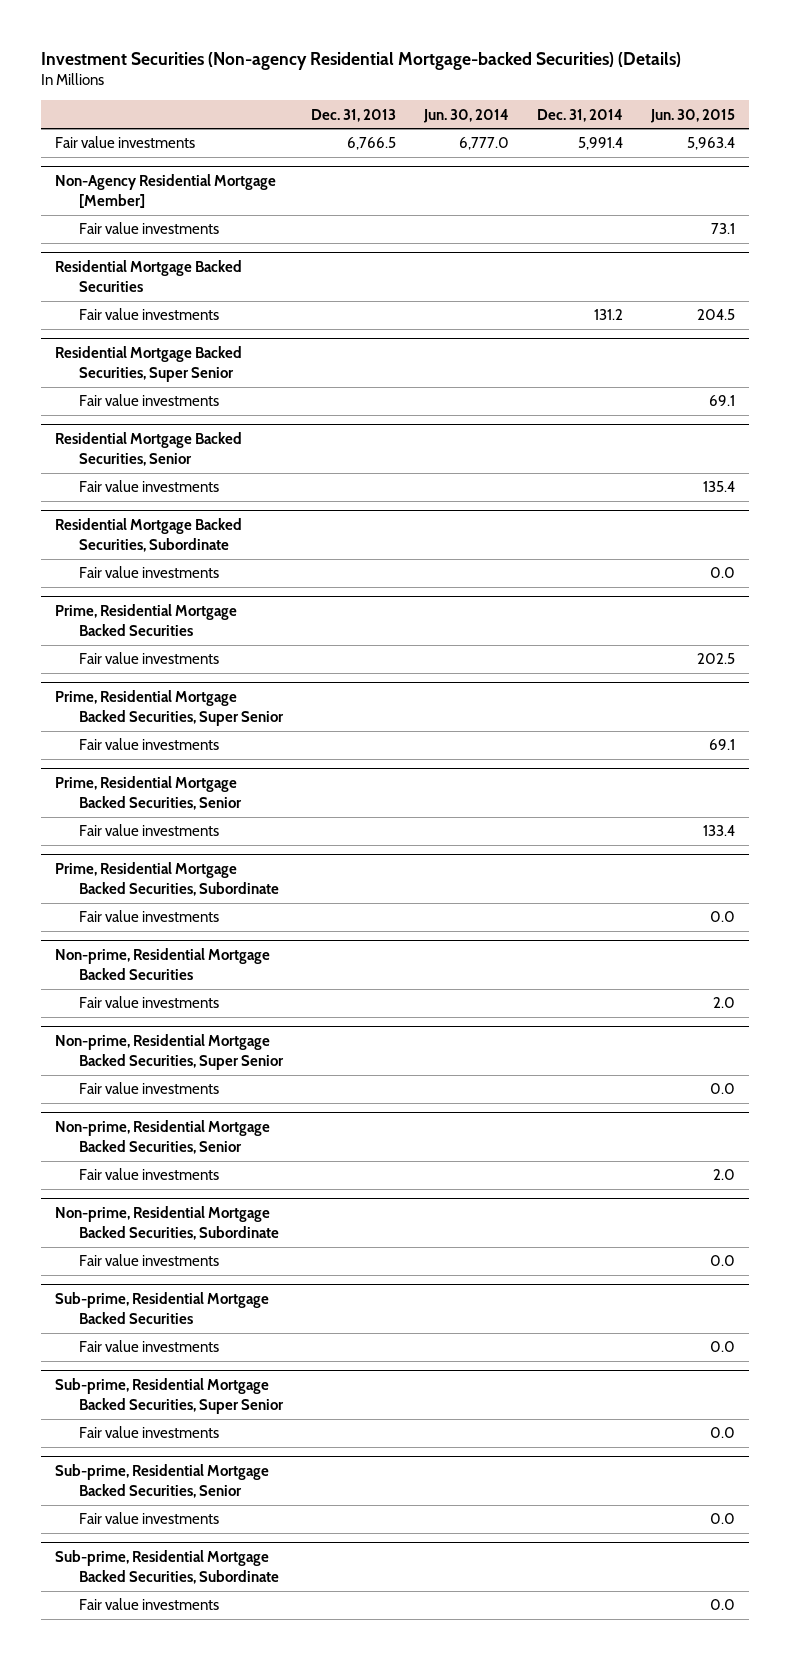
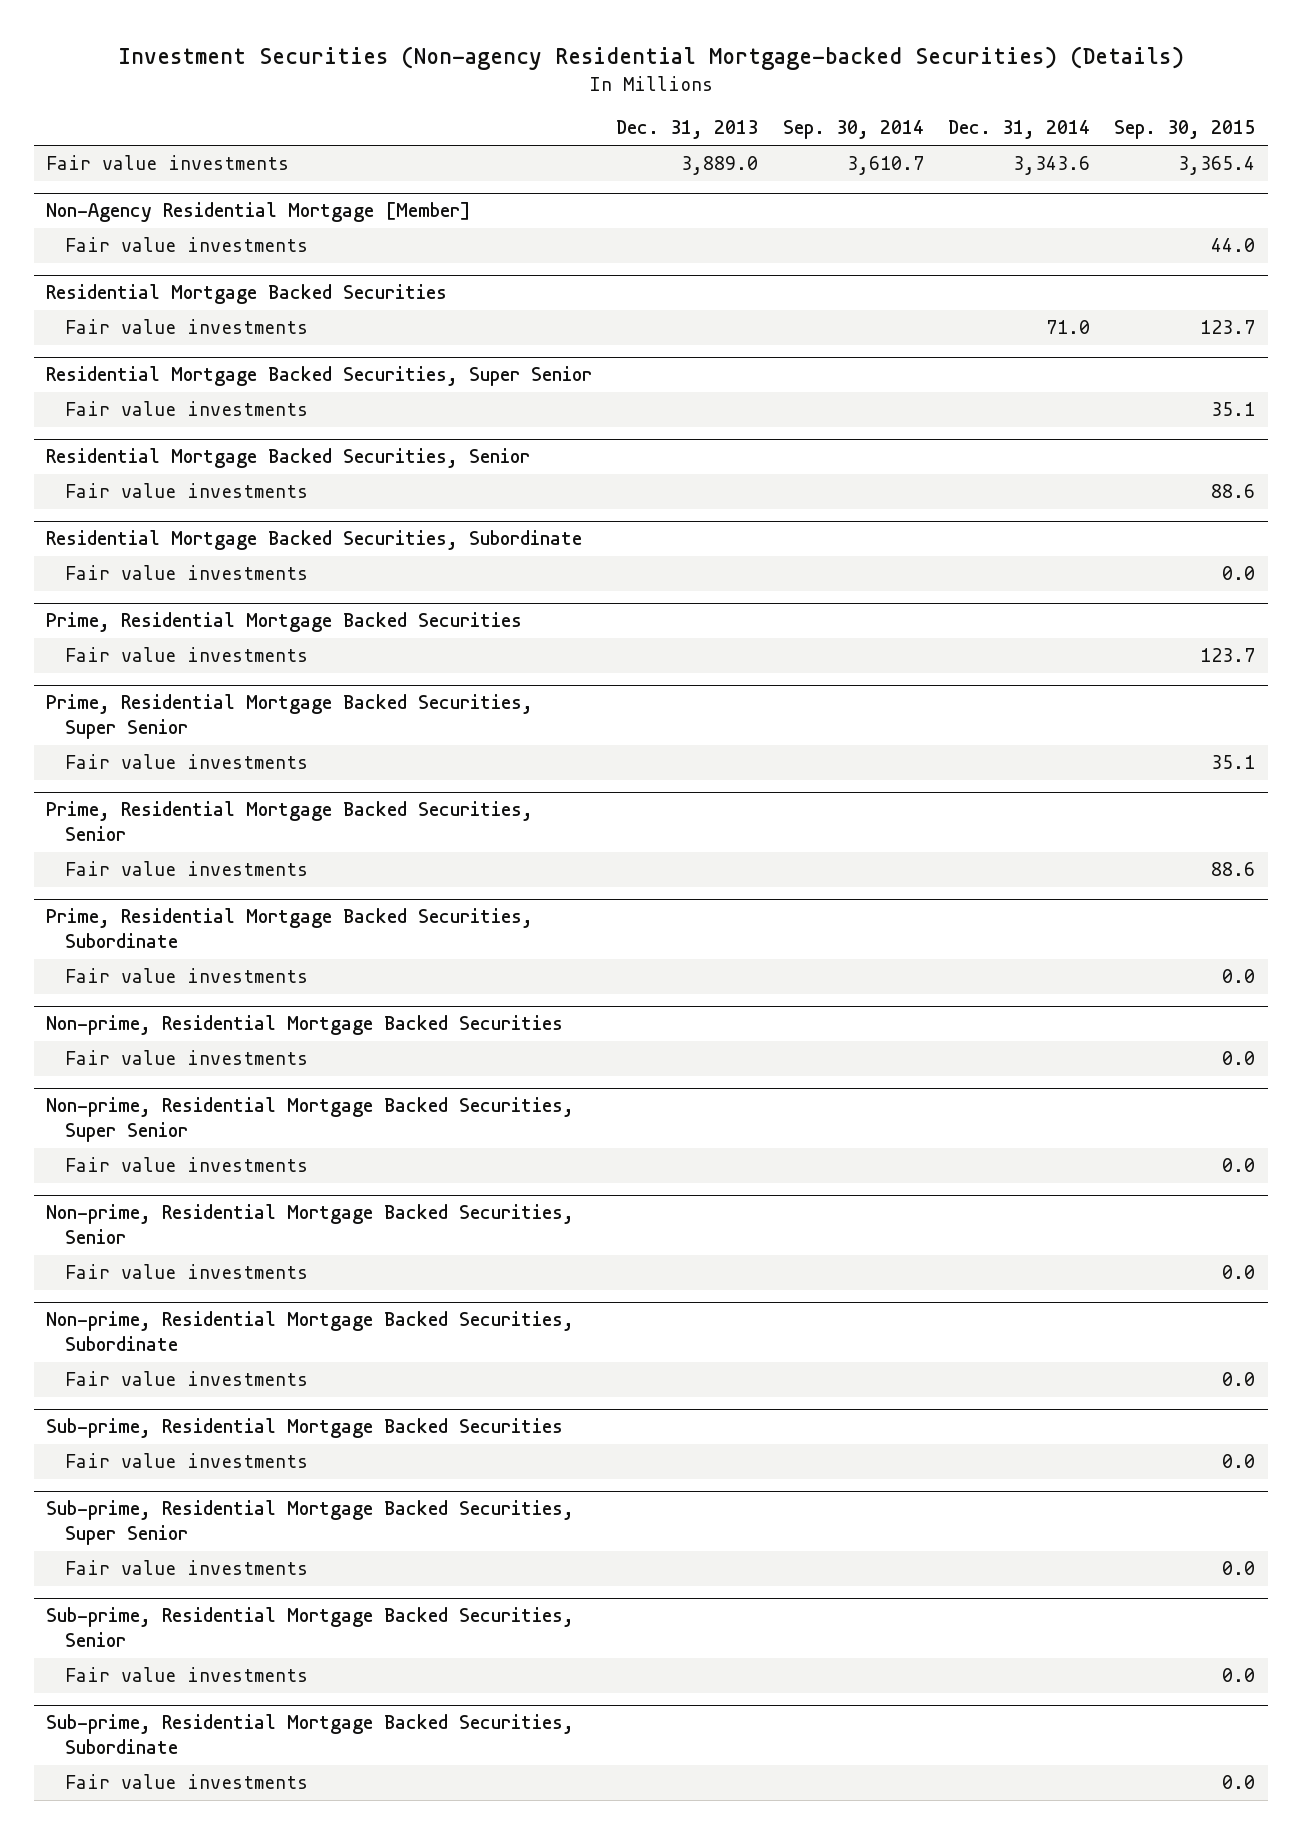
- | Dec. 31, 2013 | Jun. 30, 2014 | Dec. 31, 2014 | Jun. 30, 2015
+ | Dec. 31, 2013 | Sep. 30, 2014 | Dec. 31, 2014 | Sep. 30, 2015
- Fair value investments | 6,766.5 | 6,777.0 | 5,991.4 | 5,963.4
+ Fair value investments | 3,889.0 | 3,610.7 | 3,343.6 | 3,365.4
@ Residential Mortgage Backed Securities
- Fair value investments | | | 131.2 | 204.5
+ Fair value investments | | | 71.0 | 123.7

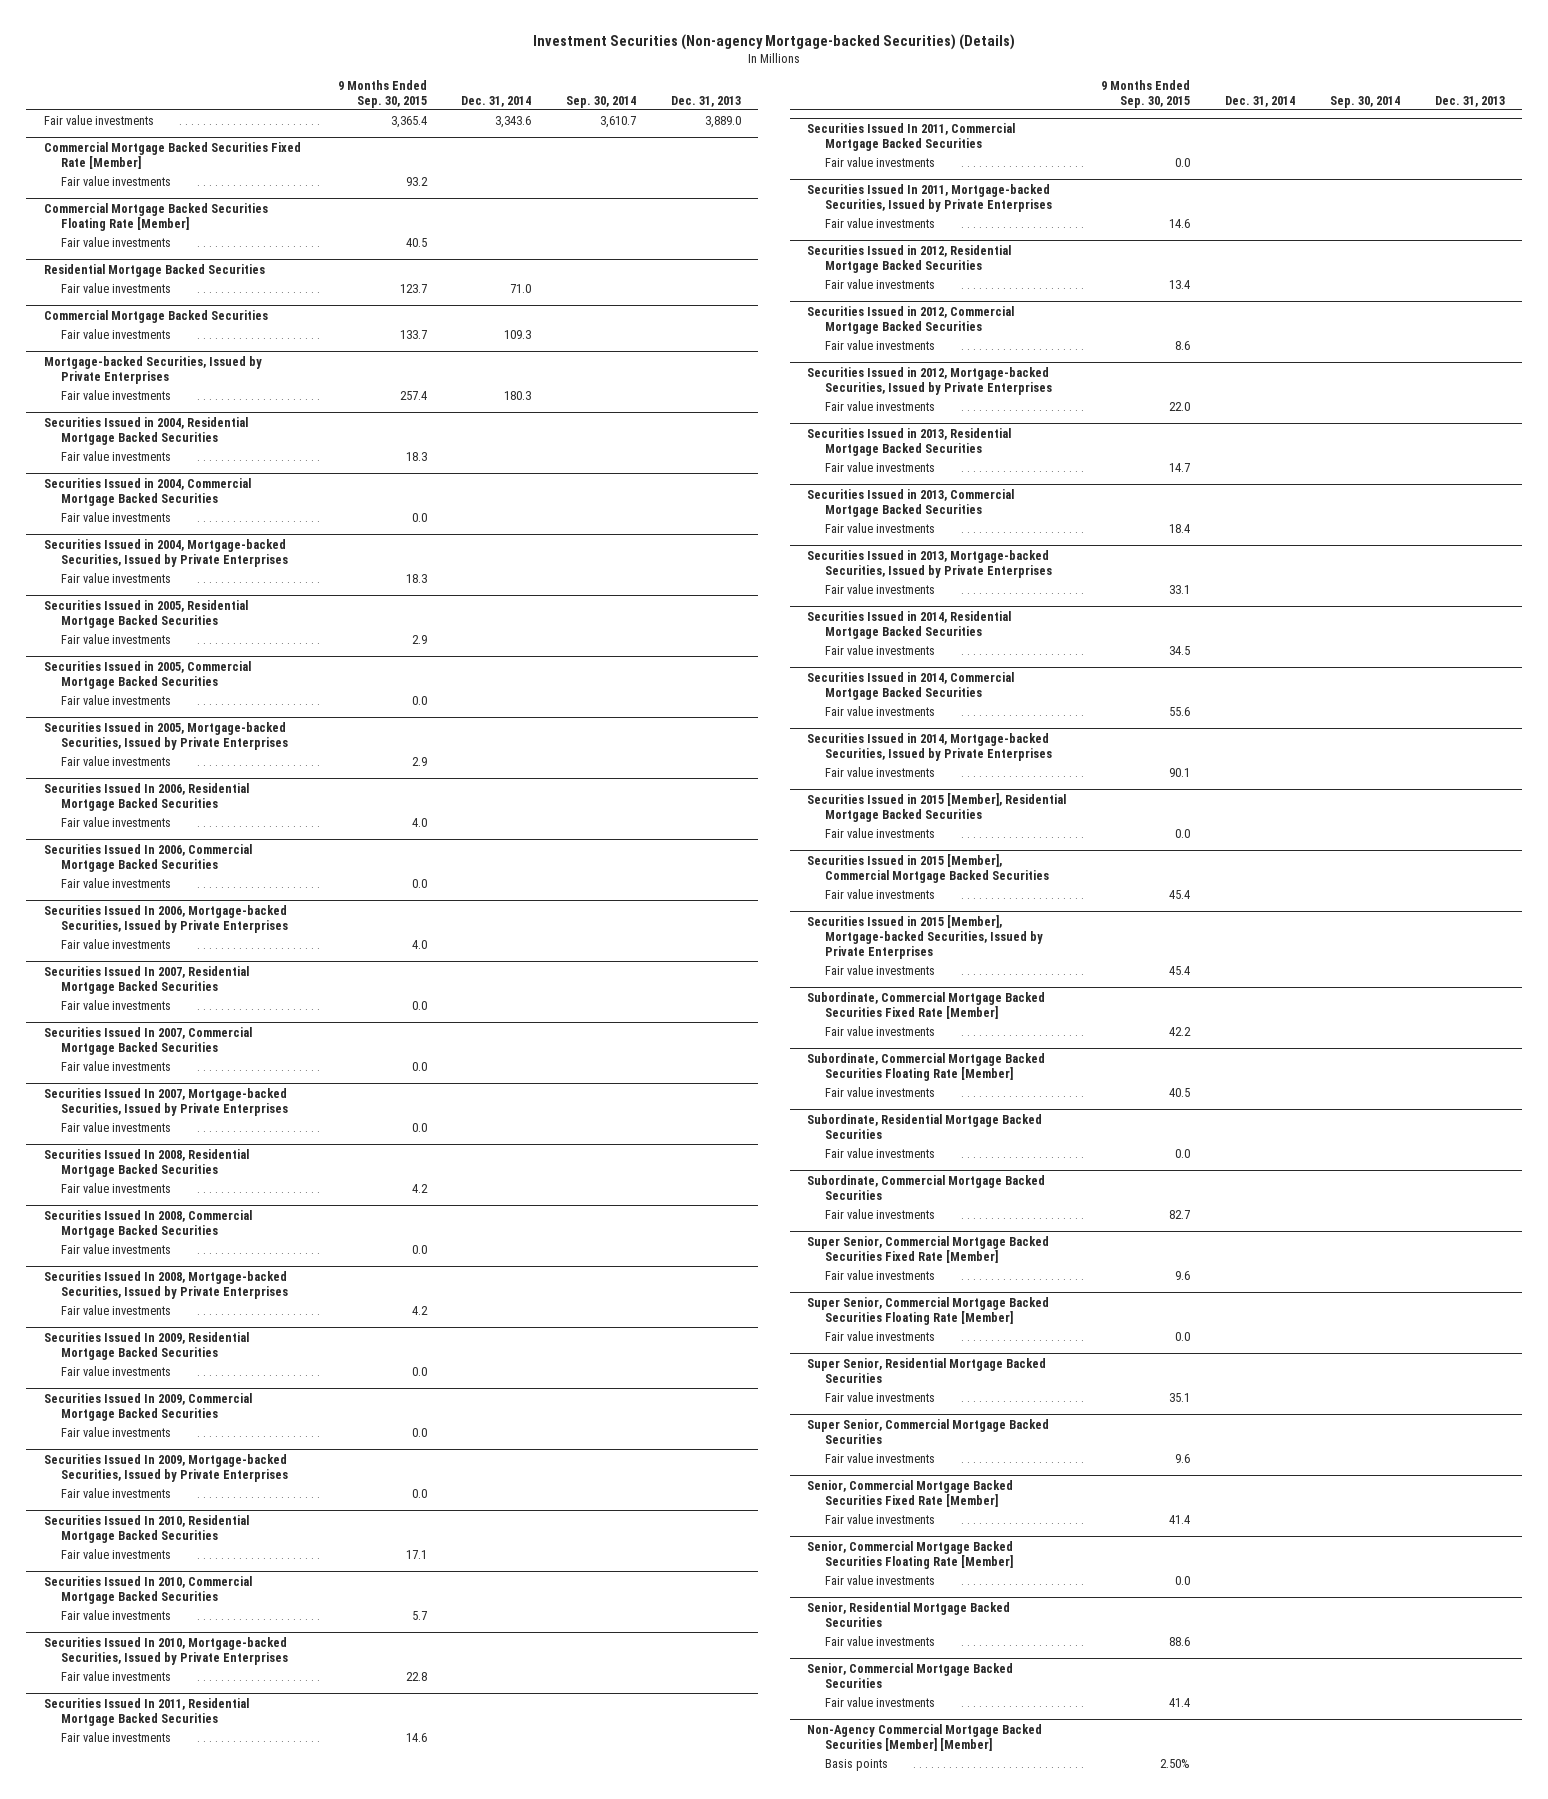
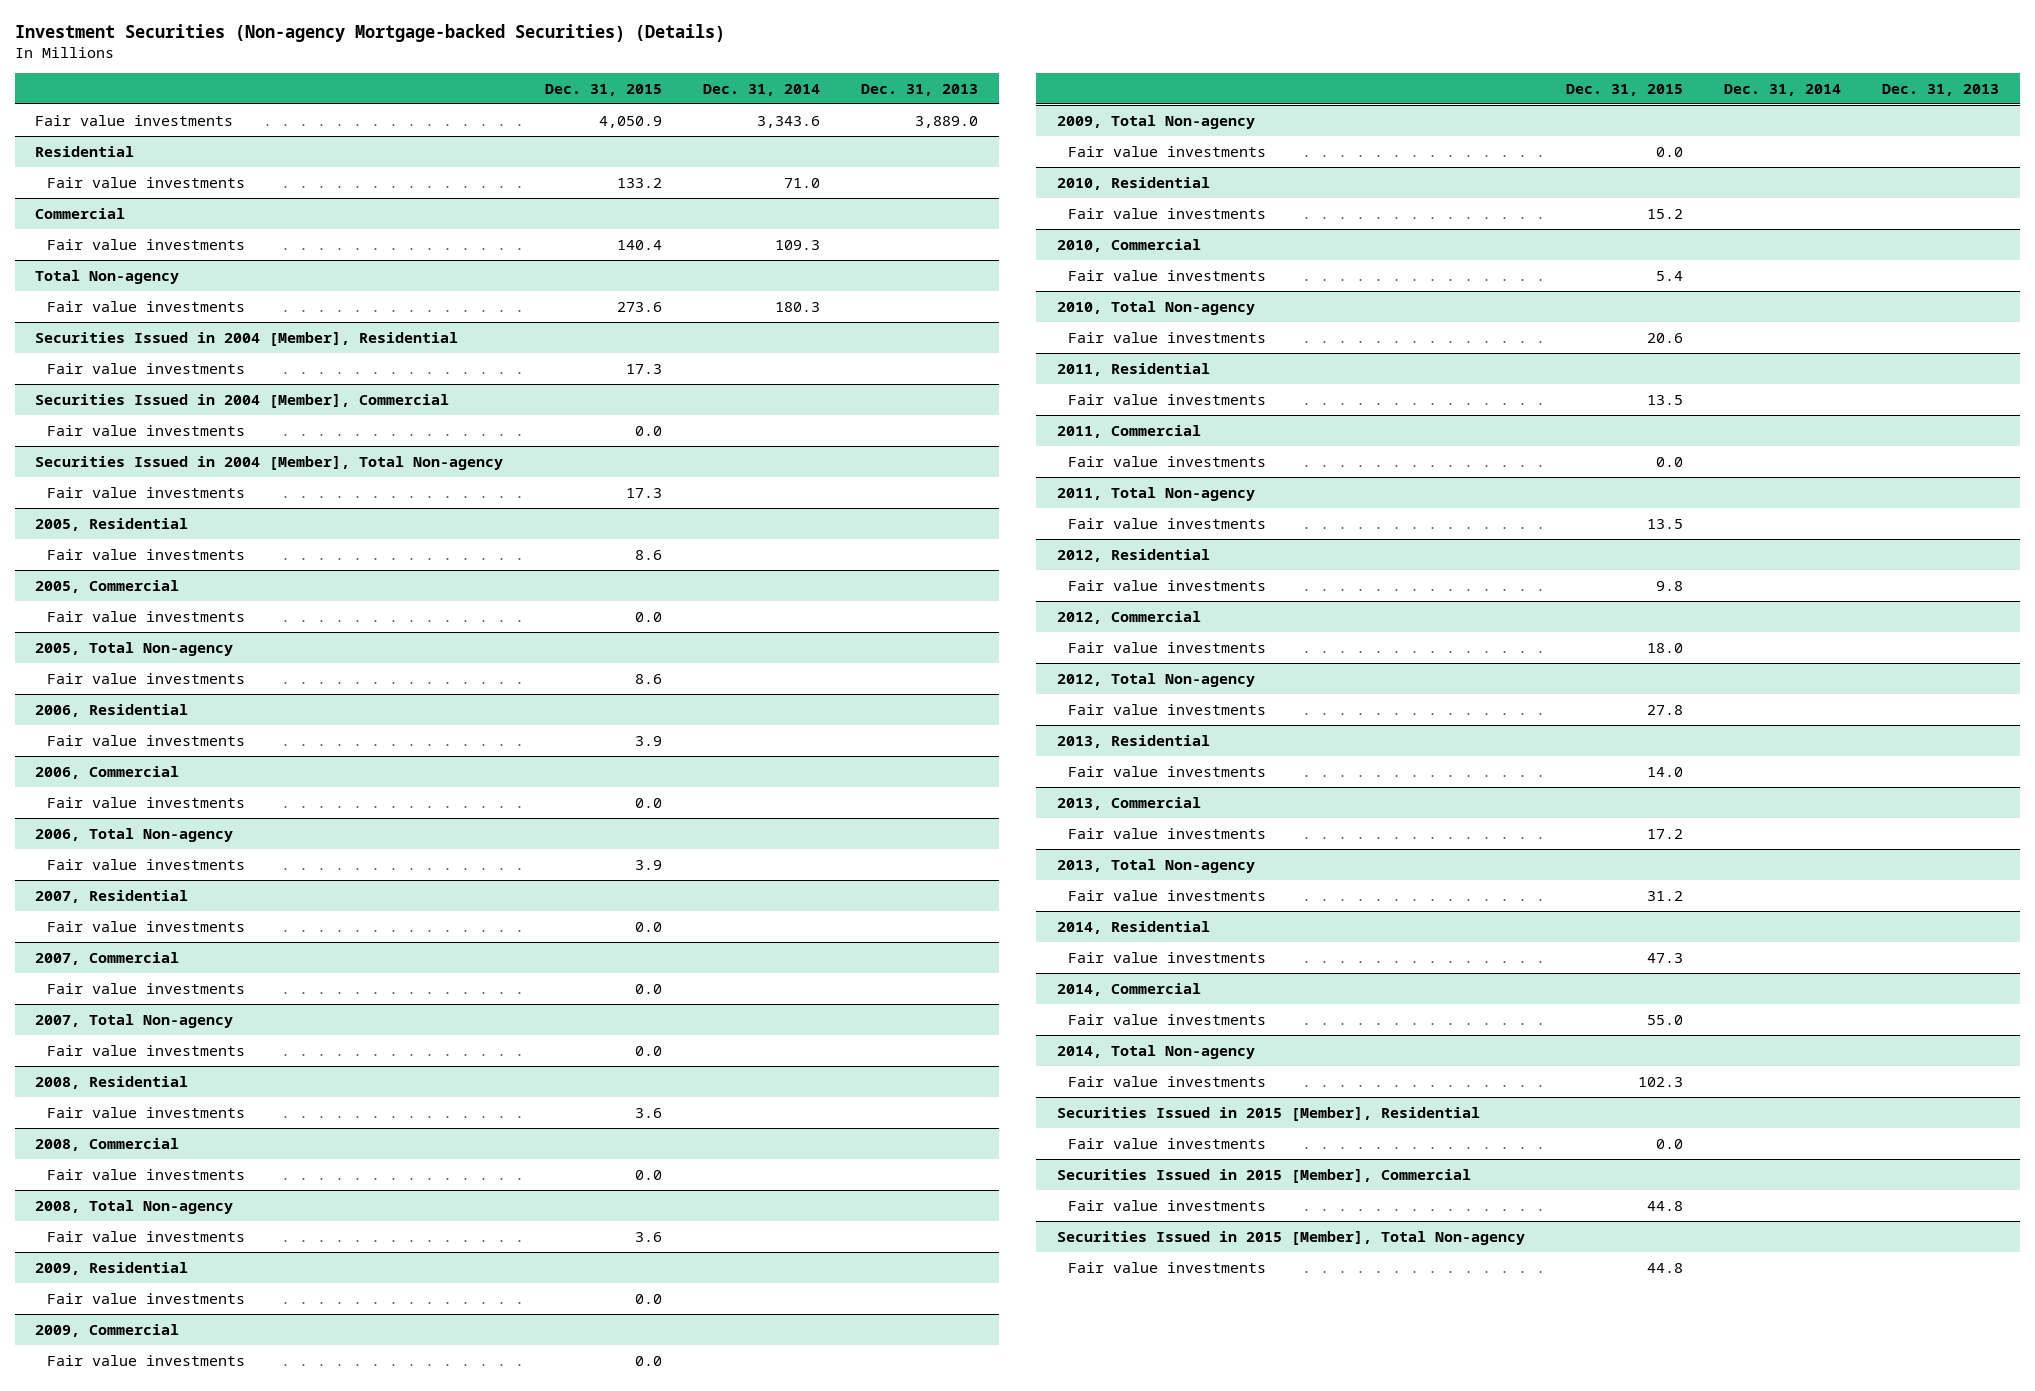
- | 9 Months Ended Sep. 30, 2015 | Dec. 31, 2014 | Sep. 30, 2014 | Dec. 31, 2013
+ | Dec. 31, 2015 | Dec. 31, 2014 | Dec. 31, 2013
- Commercial Mortgage Backed Securities Fixed Rate [Member]
- Fair value investments | 93.2 | | |
- Commercial Mortgage Backed Securities Floating Rate [Member]
- Fair value investments | 40.5 | | |
- Residential Mortgage Backed Securities
+ Residential
- Commercial Mortgage Backed Securities
+ Commercial
- Mortgage-backed Securities, Issued by Private Enterprises
+ Total Non-agency
- Securities Issued in 2004, Residential Mortgage Backed Securities
+ Securities Issued in 2004 [Member], Residential
- Securities Issued in 2004, Commercial Mortgage Backed Securities
+ Securities Issued in 2004 [Member], Commercial
- Securities Issued in 2004, Mortgage-backed Securities, Issued by Private Enterprises
- Fair value investments | 18.3 | | |
- Securities Issued in 2005, Residential Mortgage Backed Securities
+ Securities Issued in 2004 [Member], Total Non-agency
+ Fair value investments | 17.3 | |
+ 2005, Residential
- Securities Issued in 2005, Commercial Mortgage Backed Securities
+ 2005, Commercial
- Securities Issued in 2005, Mortgage-backed Securities, Issued by Private Enterprises
- Fair value investments | 2.9 | | |
- Securities Issued In 2006, Residential Mortgage Backed Securities
+ 2005, Total Non-agency
+ Fair value investments | 8.6 | |
+ 2006, Residential
- Securities Issued In 2006, Commercial Mortgage Backed Securities
+ 2006, Commercial
- Securities Issued In 2006, Mortgage-backed Securities, Issued by Private Enterprises
- Fair value investments | 4.0 | | |
- Securities Issued In 2007, Residential Mortgage Backed Securities
+ 2006, Total Non-agency
+ Fair value investments | 3.9 | |
+ 2007, Residential
- Securities Issued In 2007, Commercial Mortgage Backed Securities
+ 2007, Commercial
- Securities Issued In 2007, Mortgage-backed Securities, Issued by Private Enterprises
- Fair value investments | 0.0 | | |
- Securities Issued In 2008, Residential Mortgage Backed Securities
+ 2007, Total Non-agency
+ Fair value investments | 0.0 | |
+ 2008, Residential
- Securities Issued In 2008, Commercial Mortgage Backed Securities
+ 2008, Commercial
- Securities Issued In 2008, Mortgage-backed Securities, Issued by Private Enterprises
- Fair value investments | 4.2 | | |
- Securities Issued In 2009, Residential Mortgage Backed Securities
+ 2008, Total Non-agency
+ Fair value investments | 3.6 | |
+ 2009, Residential
- Securities Issued In 2009, Commercial Mortgage Backed Securities
+ 2009, Commercial
- Securities Issued In 2009, Mortgage-backed Securities, Issued by Private Enterprises
- Fair value investments | 0.0 | | |
- Securities Issued In 2010, Residential Mortgage Backed Securities
+ 2009, Total Non-agency
+ Fair value investments | 0.0 | |
+ 2010, Residential
- Securities Issued In 2010, Commercial Mortgage Backed Securities
+ 2010, Commercial
- Securities Issued In 2010, Mortgage-backed Securities, Issued by Private Enterprises
- Fair value investments | 22.8 | | |
- Securities Issued In 2011, Residential Mortgage Backed Securities
+ 2010, Total Non-agency
+ Fair value investments | 20.6 | |
+ 2011, Residential
- Securities Issued In 2011, Commercial Mortgage Backed Securities
+ 2011, Commercial
- Securities Issued In 2011, Mortgage-backed Securities, Issued by Private Enterprises
- Fair value investments | 14.6 | | |
- Securities Issued in 2012, Residential Mortgage Backed Securities
+ 2011, Total Non-agency
+ Fair value investments | 13.5 | |
+ 2012, Residential
- Securities Issued in 2012, Commercial Mortgage Backed Securities
+ 2012, Commercial
- Securities Issued in 2012, Mortgage-backed Securities, Issued by Private Enterprises
- Fair value investments | 22.0 | | |
- Securities Issued in 2013, Residential Mortgage Backed Securities
+ 2012, Total Non-agency
+ Fair value investments | 27.8 | |
+ 2013, Residential
- Securities Issued in 2013, Commercial Mortgage Backed Securities
+ 2013, Commercial
- Securities Issued in 2013, Mortgage-backed Securities, Issued by Private Enterprises
- Fair value investments | 33.1 | | |
- Securities Issued in 2014, Residential Mortgage Backed Securities
+ 2013, Total Non-agency
+ Fair value investments | 31.2 | |
+ 2014, Residential
- Securities Issued in 2014, Commercial Mortgage Backed Securities
+ 2014, Commercial
- Securities Issued in 2014, Mortgage-backed Securities, Issued by Private Enterprises
- Fair value investments | 90.1 | | |
- Securities Issued in 2015 [Member], Residential Mortgage Backed Securities
+ 2014, Total Non-agency
+ Fair value investments | 102.3 | |
+ Securities Issued in 2015 [Member], Residential
- Securities Issued in 2015 [Member], Commercial Mortgage Backed Securities
+ Securities Issued in 2015 [Member], Commercial
- Securities Issued in 2015 [Member], Mortgage-backed Securities, Issued by Private Enterprises
- Fair value investments | 45.4 | | |
- Subordinate, Commercial Mortgage Backed Securities Fixed Rate [Member]
- Fair value investments | 42.2 | | |
- Subordinate, Commercial Mortgage Backed Securities Floating Rate [Member]
- Fair value investments | 40.5 | | |
- Subordinate, Residential Mortgage Backed Securities
- Fair value investments | 0.0 | | |
- Subordinate, Commercial Mortgage Backed Securities
- Fair value investments | 82.7 | | |
- Super Senior, Commercial Mortgage Backed Securities Fixed Rate [Member]
- Fair value investments | 9.6 | | |
- Super Senior, Commercial Mortgage Backed Securities Floating Rate [Member]
- Fair value investments | 0.0 | | |
- Super Senior, Residential Mortgage Backed Securities
- Fair value investments | 35.1 | | |
- Super Senior, Commercial Mortgage Backed Securities
- Fair value investments | 9.6 | | |
- Senior, Commercial Mortgage Backed Securities Fixed Rate [Member]
- Fair value investments | 41.4 | | |
- Senior, Commercial Mortgage Backed Securities Floating Rate [Member]
- Fair value investments | 0.0 | | |
- Senior, Residential Mortgage Backed Securities
- Fair value investments | 88.6 | | |
- Senior, Commercial Mortgage Backed Securities
- Fair value investments | 41.4 | | |
- Non-Agency Commercial Mortgage Backed Securities [Member] [Member]
- Basis points | 2.50% | | |
+ Securities Issued in 2015 [Member], Total Non-agency
+ Fair value investments | 44.8 | |

